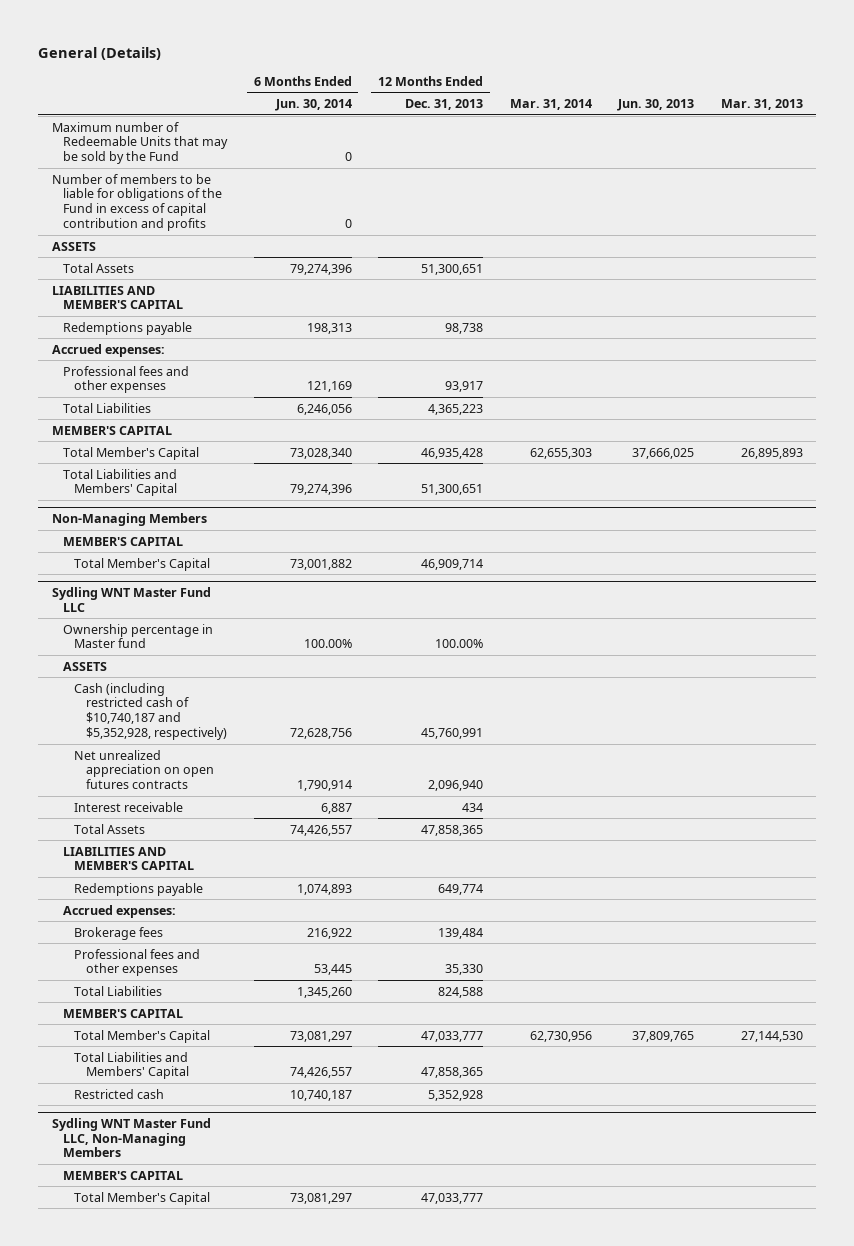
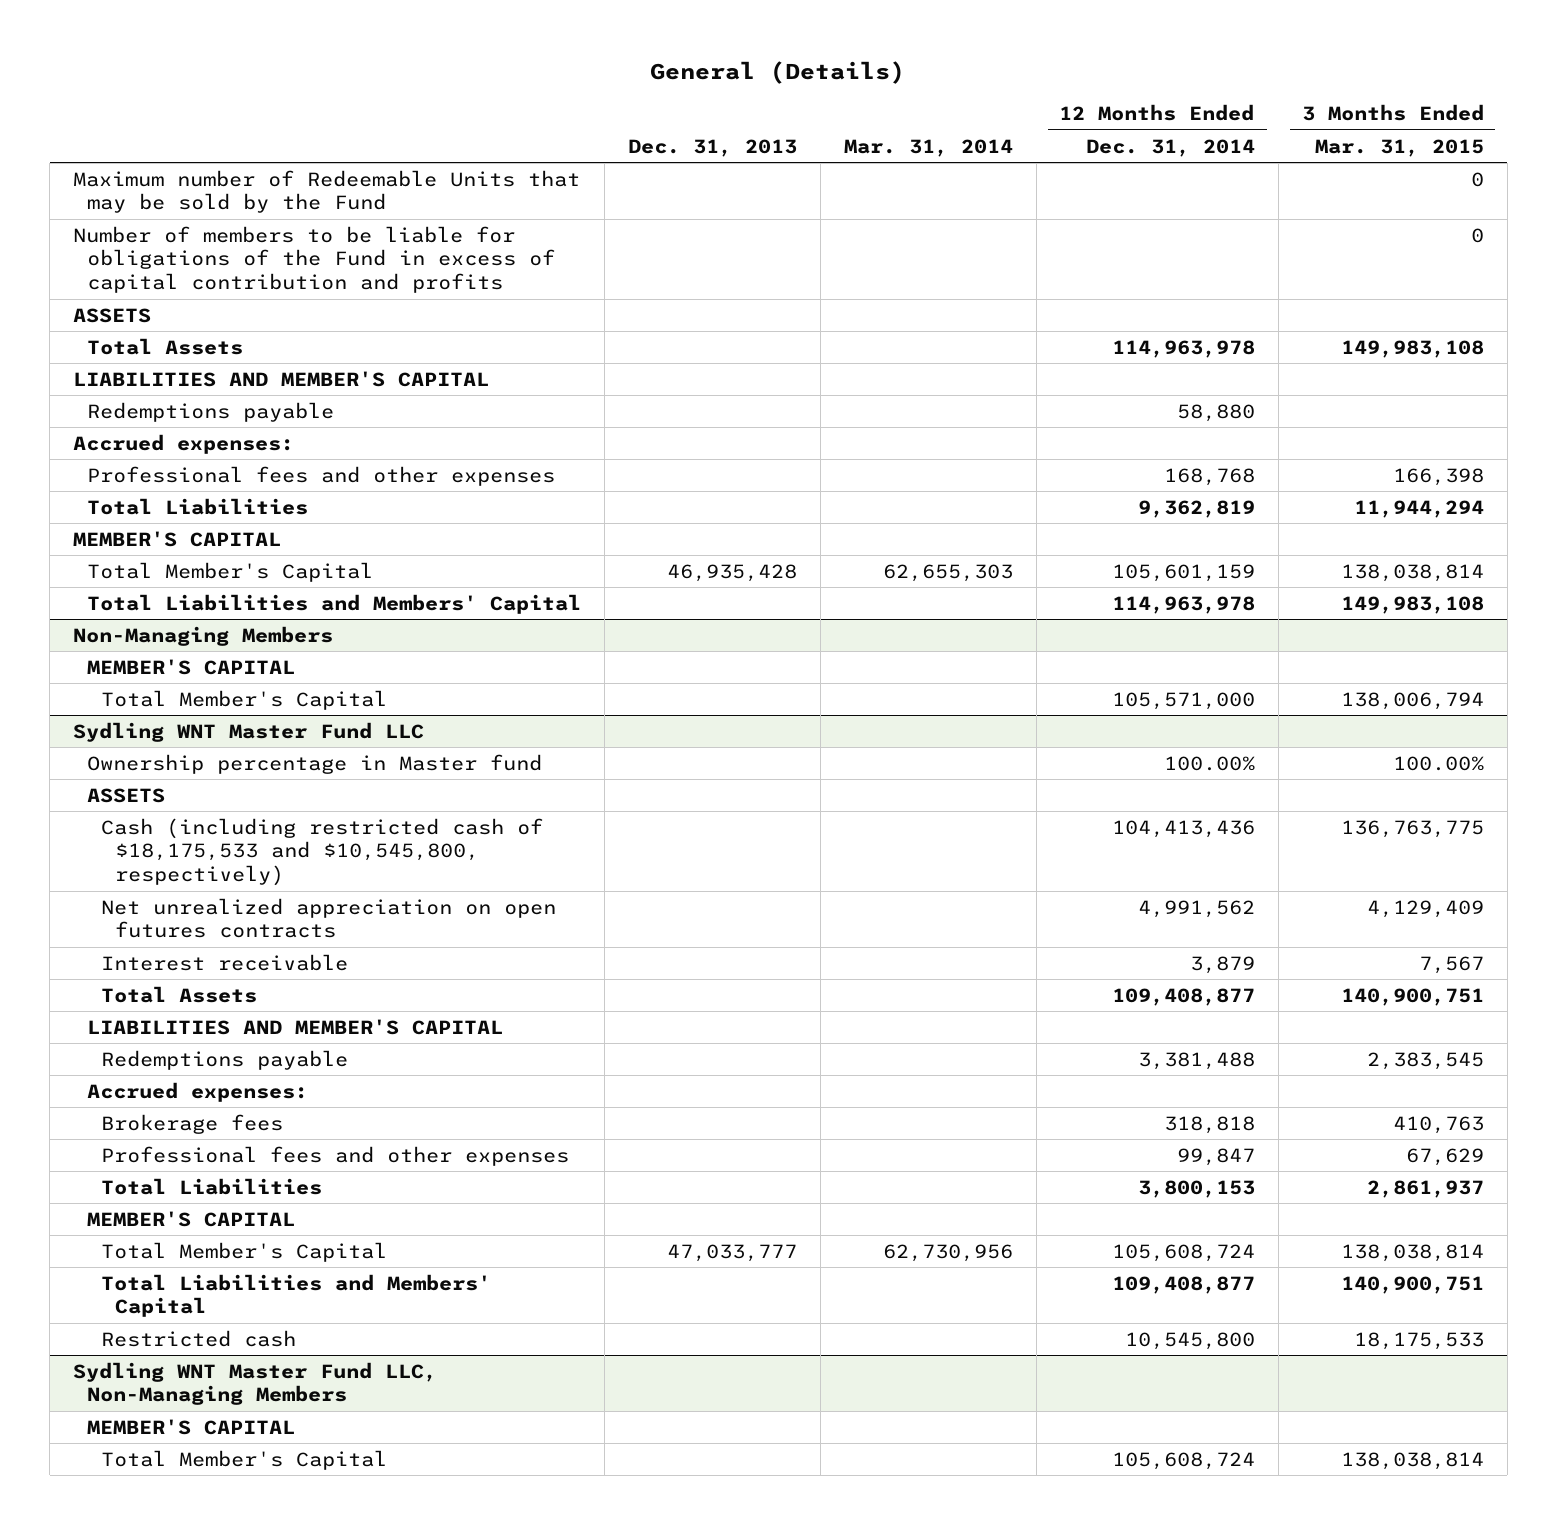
- | 6 Months Ended Jun. 30, 2014 | 12 Months Ended Dec. 31, 2013 | Mar. 31, 2014 | Jun. 30, 2013 | Mar. 31, 2013
+ | Dec. 31, 2013 | Mar. 31, 2014 | 12 Months Ended Dec. 31, 2014 | 3 Months Ended Mar. 31, 2015
@ Sydling WNT Master Fund LLC
- Cash (including restricted cash of $10,740,187 and $5,352,928, respectively) | 72,628,756 | 45,760,991 | | |
+ Cash (including restricted cash of $18,175,533 and $10,545,800, respectively) | | | 104,413,436 | 136,763,775

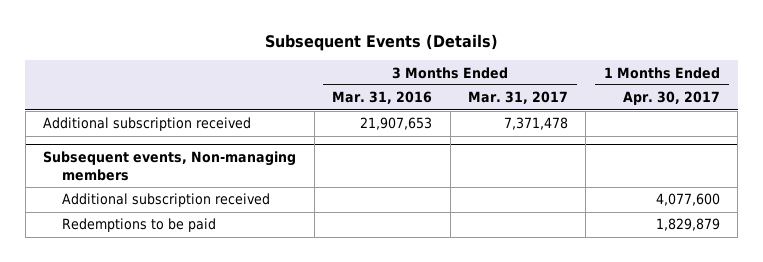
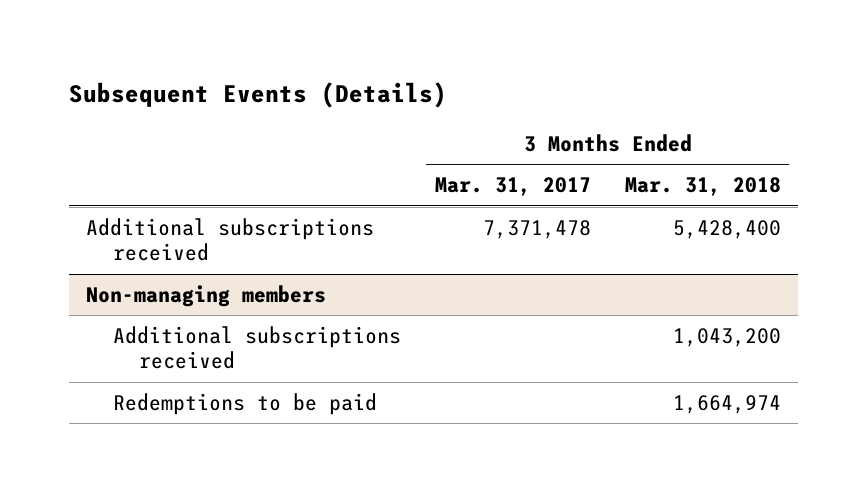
- | 3 Months Ended Mar. 31, 2016 | 3 Months Ended Mar. 31, 2017 | 1 Months Ended Apr. 30, 2017
+ | 3 Months Ended Mar. 31, 2017 | 3 Months Ended Mar. 31, 2018
- Additional subscription received | 21,907,653 | 7,371,478 |
- Subsequent events, Non-managing members
- Additional subscription received | | | 4,077,600
+ Additional subscriptions received | 7,371,478 | 5,428,400
+ Non-managing members
+ Additional subscriptions received | | 1,043,200

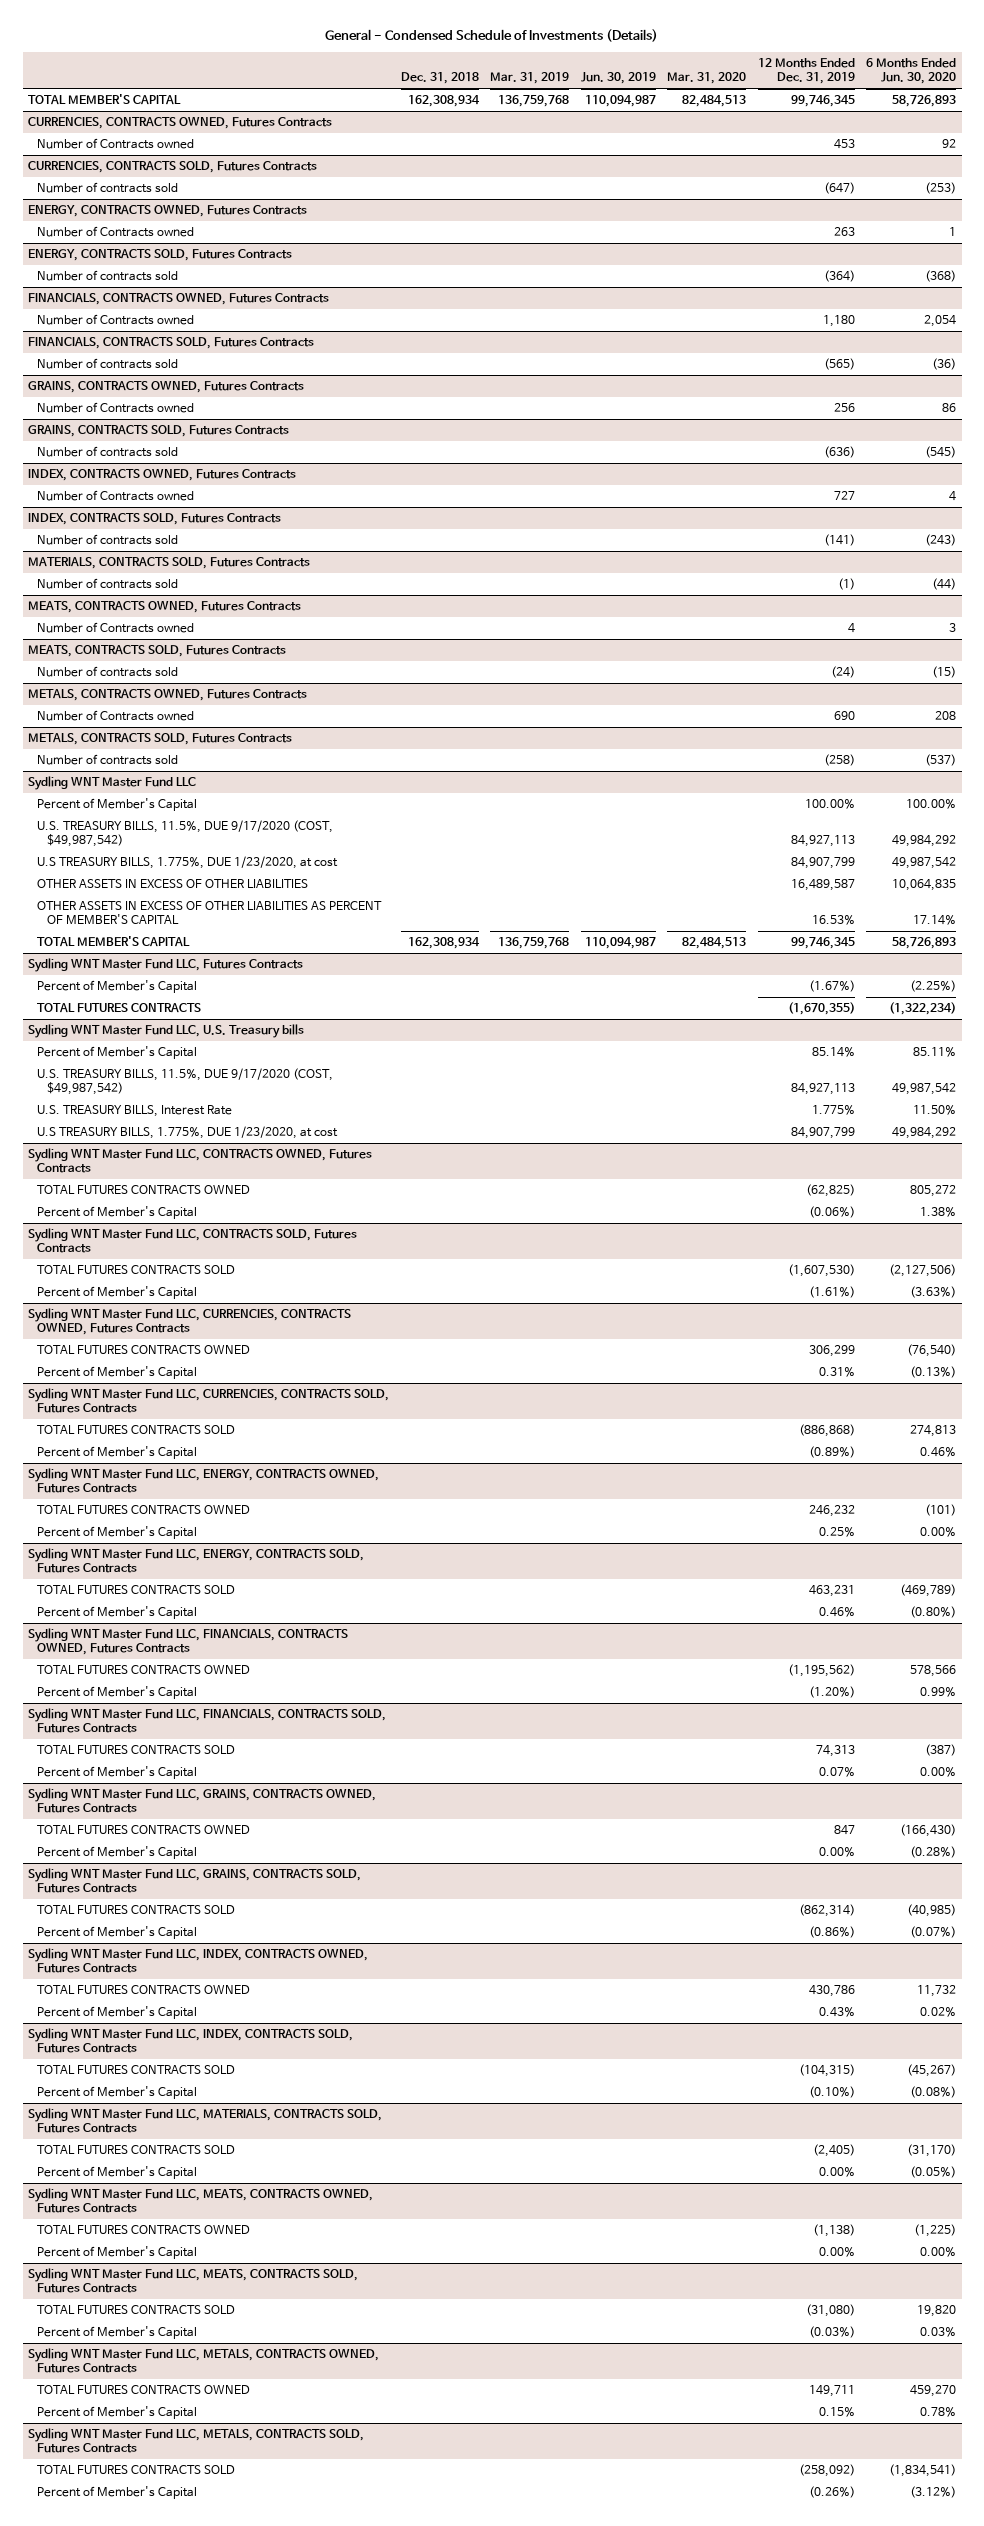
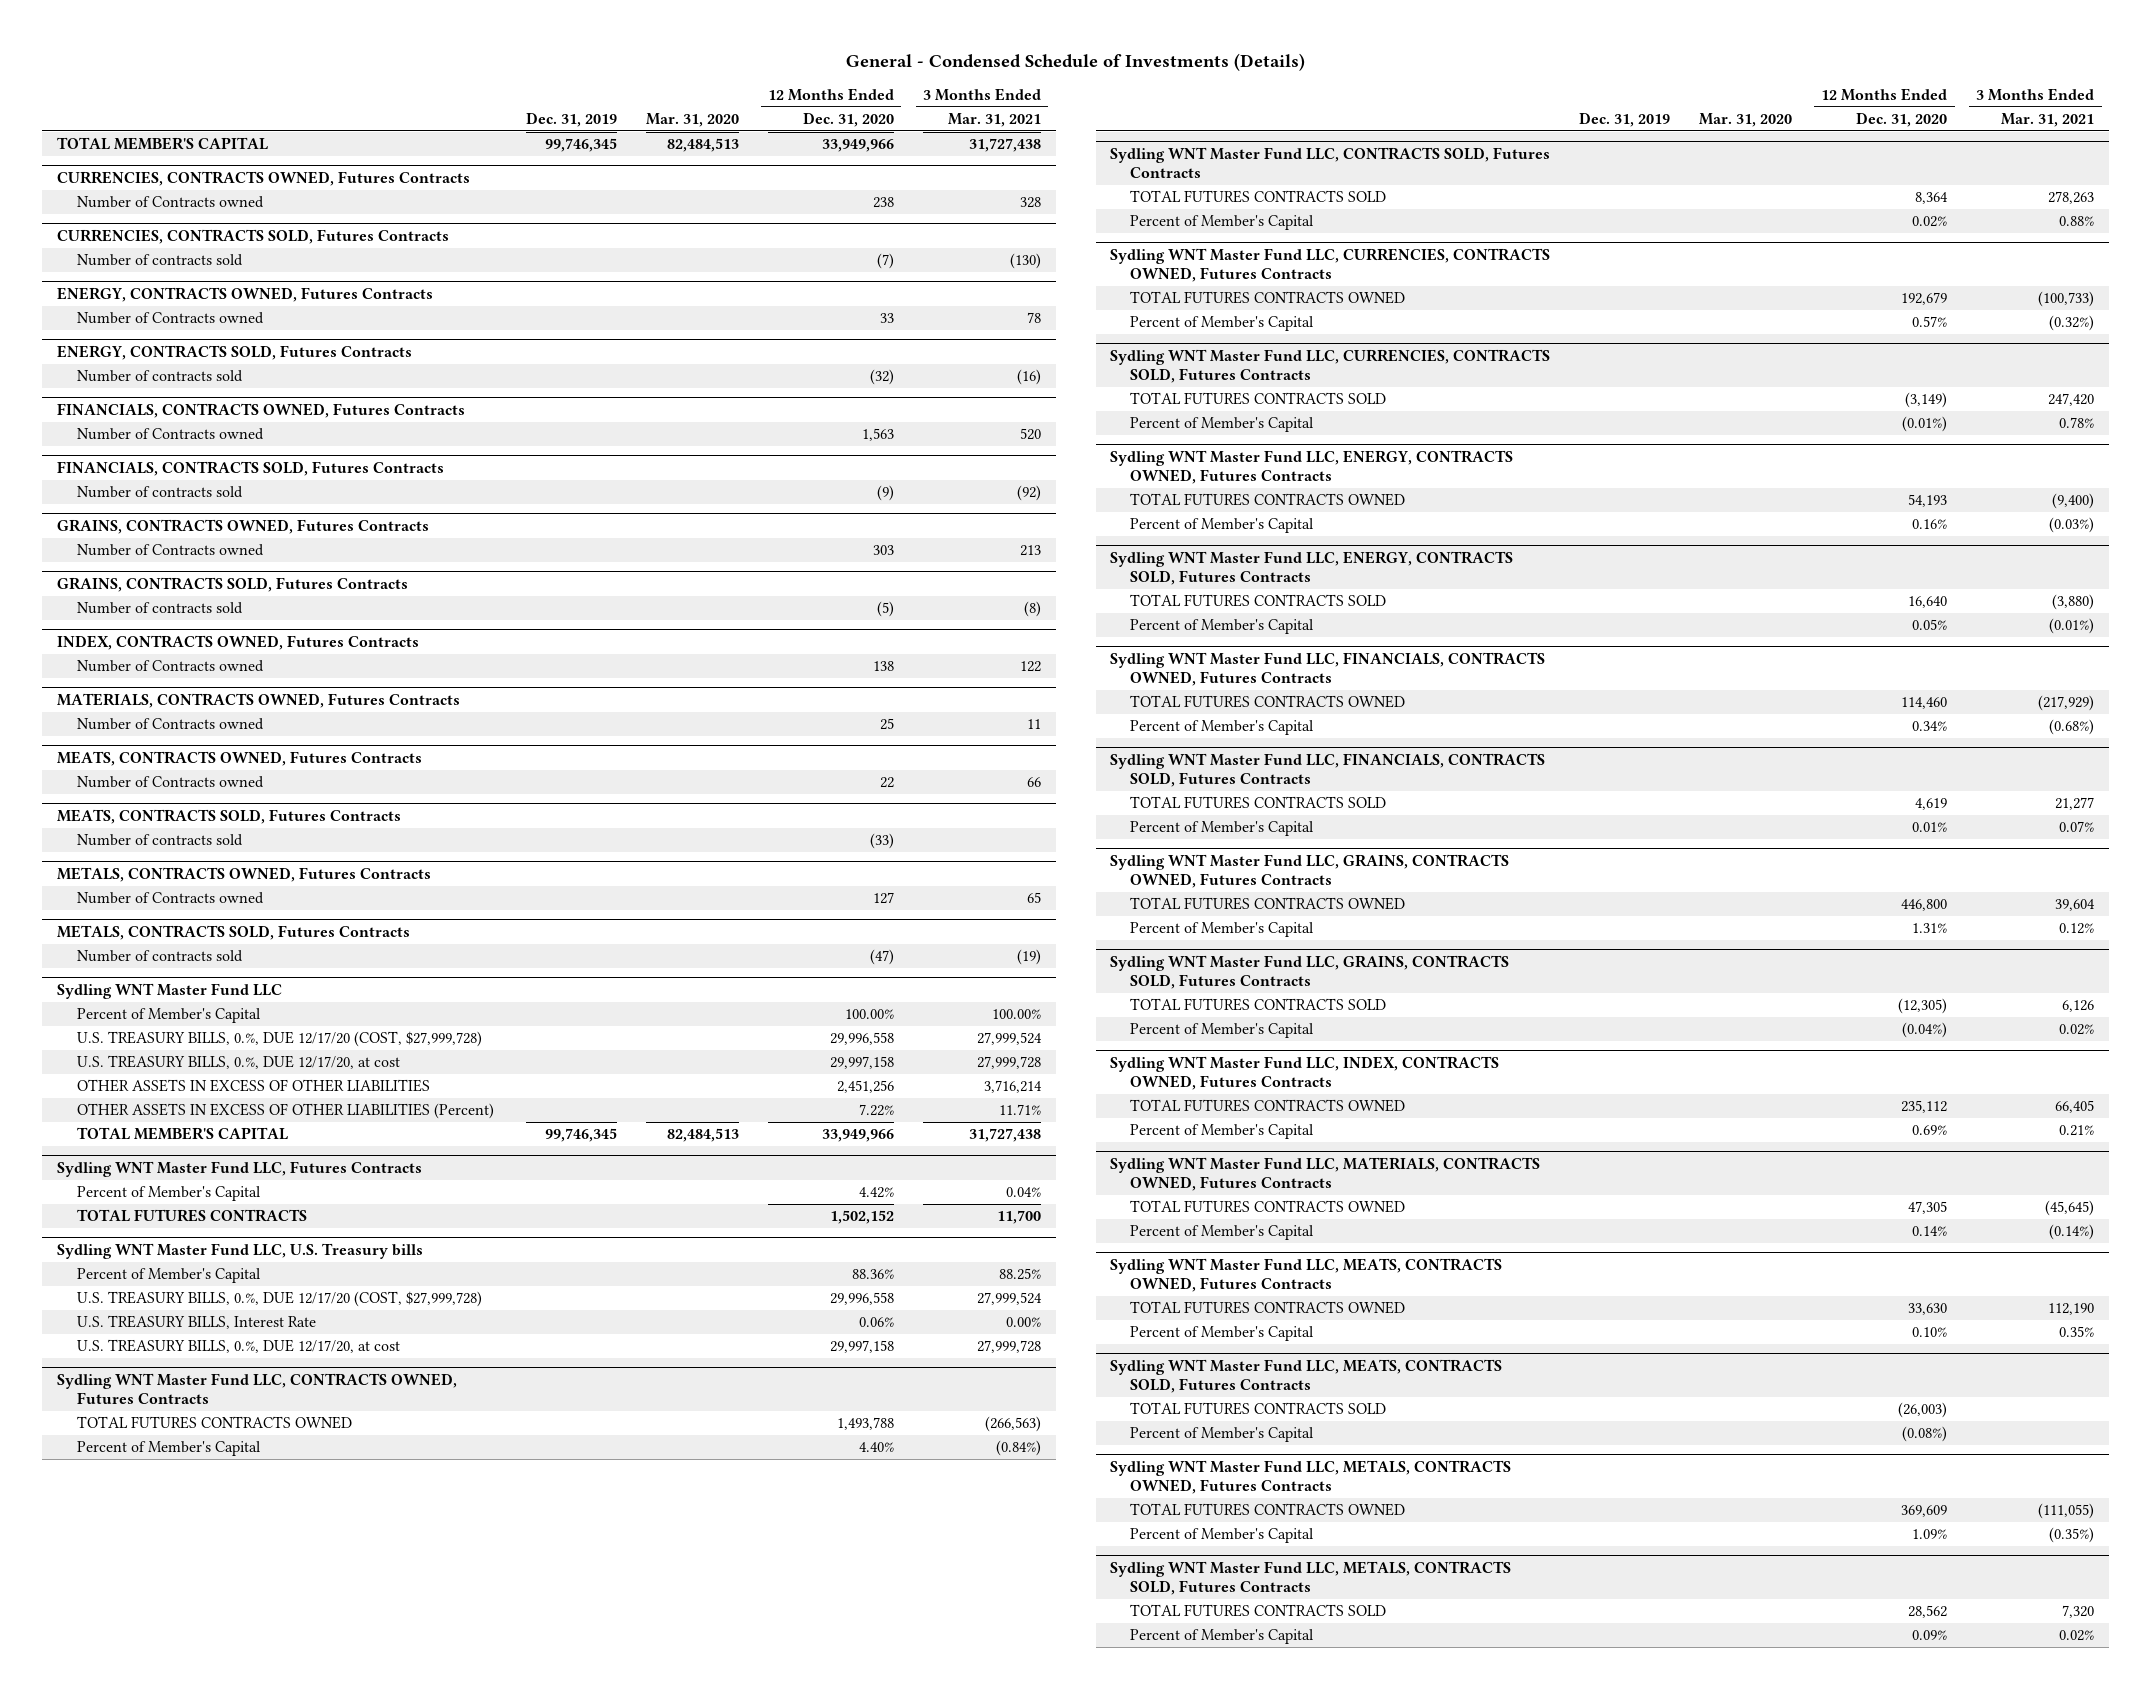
- | Dec. 31, 2018 | Mar. 31, 2019 | Jun. 30, 2019 | Mar. 31, 2020 | 12 Months Ended Dec. 31, 2019 | 6 Months Ended Jun. 30, 2020
+ | Dec. 31, 2019 | Mar. 31, 2020 | 12 Months Ended Dec. 31, 2020 | 3 Months Ended Mar. 31, 2021
- INDEX, CONTRACTS SOLD, Futures Contracts
- Number of contracts sold | | | | | (141) | (243)
- MATERIALS, CONTRACTS SOLD, Futures Contracts
- Number of contracts sold | | | | | (1) | (44)
+ MATERIALS, CONTRACTS OWNED, Futures Contracts
+ Number of Contracts owned | | | 25 | 11
@ Sydling WNT Master Fund LLC
- U.S. TREASURY BILLS, 11.5%, DUE 9/17/2020 (COST, $49,987,542) | | | | | 84,927,113 | 49,984,292
- U.S TREASURY BILLS, 1.775%, DUE 1/23/2020, at cost | | | | | 84,907,799 | 49,987,542
+ U.S. TREASURY BILLS, 0.%, DUE 12/17/20 (COST, $27,999,728) | | | 29,996,558 | 27,999,524
+ U.S. TREASURY BILLS, 0.%, DUE 12/17/20, at cost | | | 29,997,158 | 27,999,728
- OTHER ASSETS IN EXCESS OF OTHER LIABILITIES AS PERCENT OF MEMBER'S CAPITAL | | | | | 16.53% | 17.14%
+ OTHER ASSETS IN EXCESS OF OTHER LIABILITIES (Percent) | | | 7.22% | 11.71%
@ Sydling WNT Master Fund LLC, U.S. Treasury bills
- U.S. TREASURY BILLS, 11.5%, DUE 9/17/2020 (COST, $49,987,542) | | | | | 84,927,113 | 49,987,542
+ U.S. TREASURY BILLS, 0.%, DUE 12/17/20 (COST, $27,999,728) | | | 29,996,558 | 27,999,524
- U.S TREASURY BILLS, 1.775%, DUE 1/23/2020, at cost | | | | | 84,907,799 | 49,984,292
+ U.S. TREASURY BILLS, 0.%, DUE 12/17/20, at cost | | | 29,997,158 | 27,999,728
- Sydling WNT Master Fund LLC, INDEX, CONTRACTS SOLD, Futures Contracts
- TOTAL FUTURES CONTRACTS SOLD | | | | | (104,315) | (45,267)
- Percent of Member's Capital | | | | | (0.10%) | (0.08%)
- Sydling WNT Master Fund LLC, MATERIALS, CONTRACTS SOLD, Futures Contracts
- TOTAL FUTURES CONTRACTS SOLD | | | | | (2,405) | (31,170)
+ Sydling WNT Master Fund LLC, MATERIALS, CONTRACTS OWNED, Futures Contracts
+ TOTAL FUTURES CONTRACTS OWNED | | | 47,305 | (45,645)

